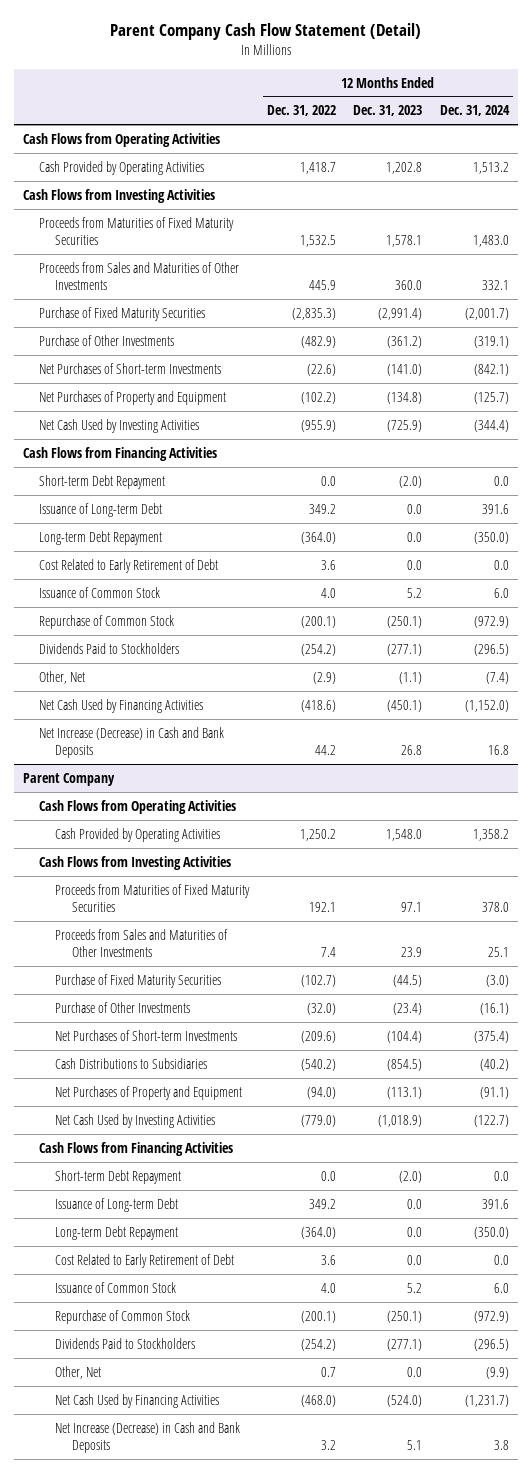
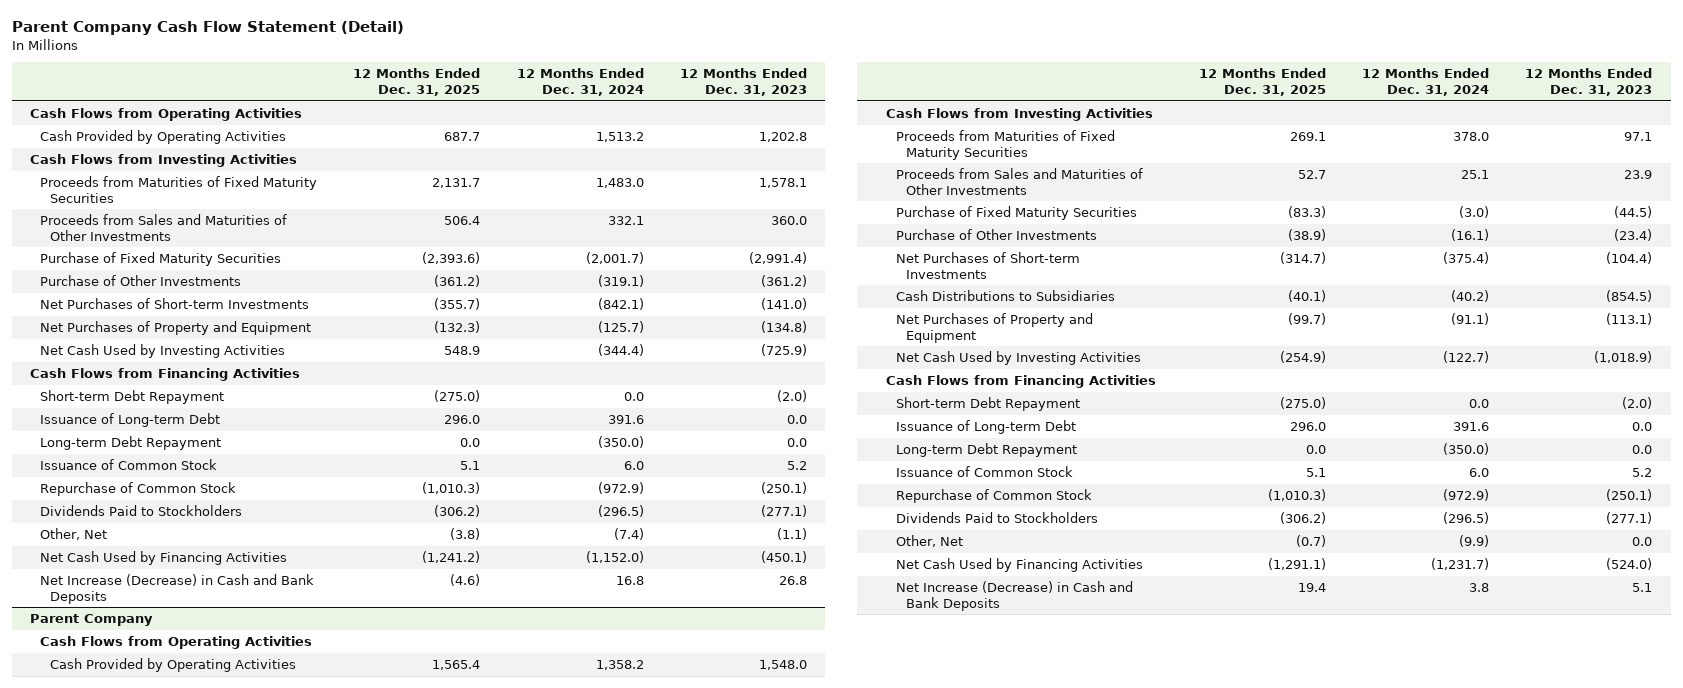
- | 12 Months Ended Dec. 31, 2022 | 12 Months Ended Dec. 31, 2023 | 12 Months Ended Dec. 31, 2024
+ | 12 Months Ended Dec. 31, 2025 | 12 Months Ended Dec. 31, 2024 | 12 Months Ended Dec. 31, 2023
- Cost Related to Early Retirement of Debt | 3.6 | 0.0 | 0.0
@ Parent Company
- Cost Related to Early Retirement of Debt | 3.6 | 0.0 | 0.0

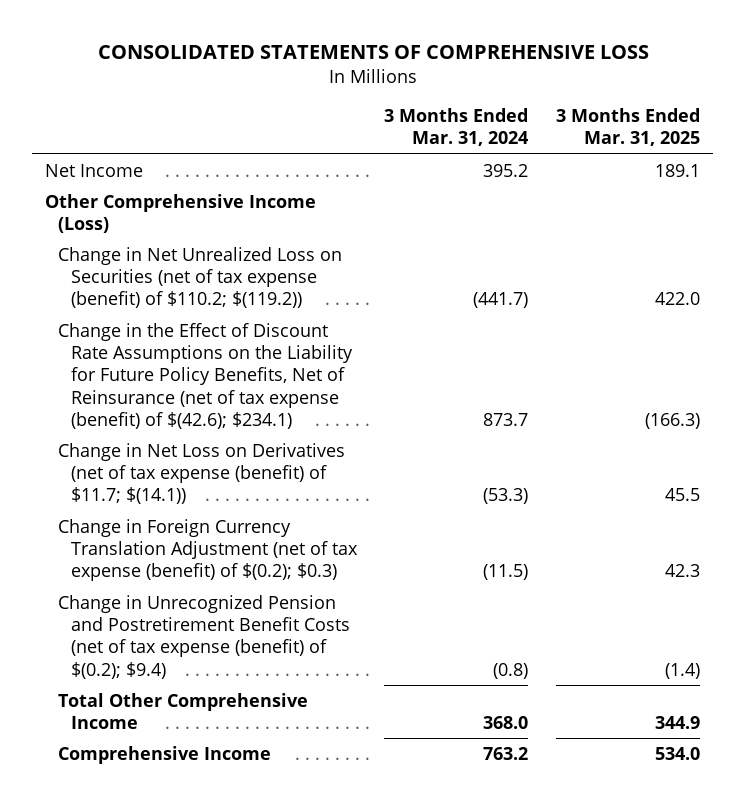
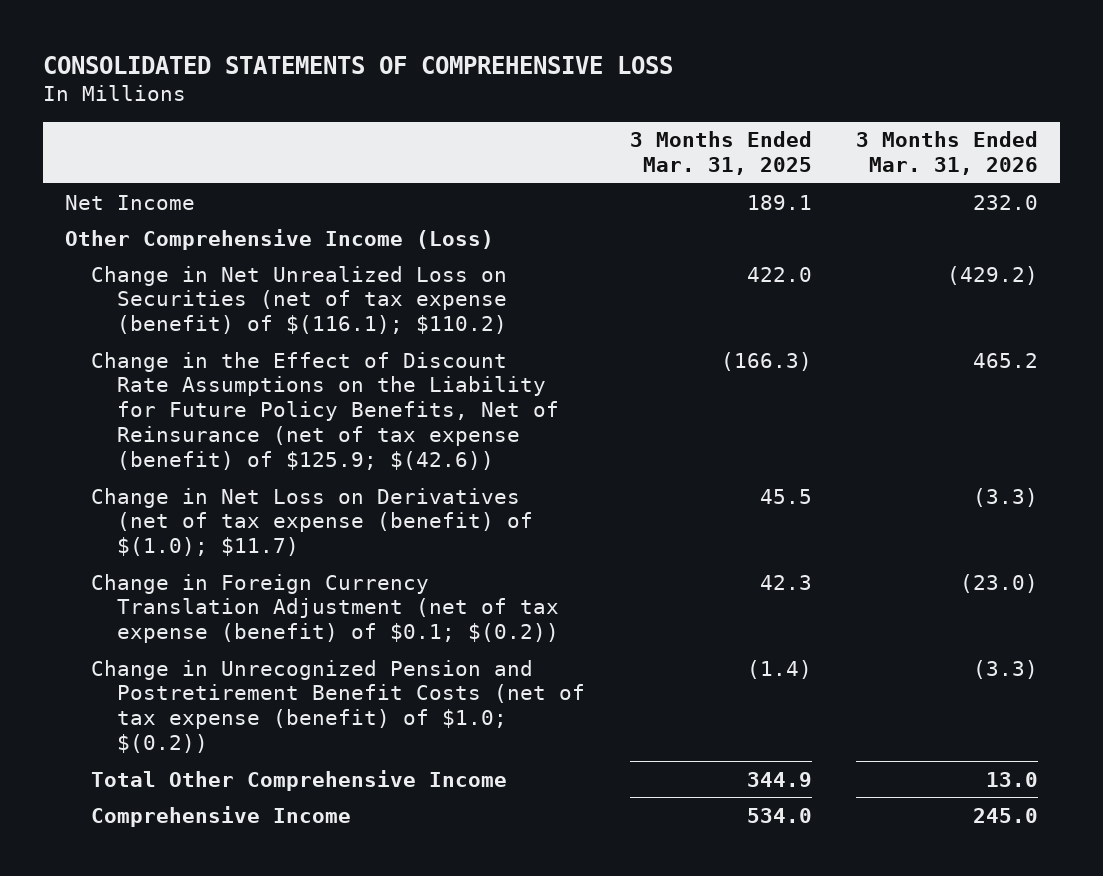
- | 3 Months Ended Mar. 31, 2024 | 3 Months Ended Mar. 31, 2025
+ | 3 Months Ended Mar. 31, 2025 | 3 Months Ended Mar. 31, 2026
- Change in Net Unrealized Loss on Securities (net of tax expense (benefit) of $110.2; $(119.2)) | (441.7) | 422.0
- Change in the Effect of Discount Rate Assumptions on the Liability for Future Policy Benefits, Net of Reinsurance (net of tax expense (benefit) of $(42.6); $234.1) | 873.7 | (166.3)
- Change in Net Loss on Derivatives (net of tax expense (benefit) of $11.7; $(14.1)) | (53.3) | 45.5
- Change in Foreign Currency Translation Adjustment (net of tax expense (benefit) of $(0.2); $0.3) | (11.5) | 42.3
- Change in Unrecognized Pension and Postretirement Benefit Costs (net of tax expense (benefit) of $(0.2); $9.4) | (0.8) | (1.4)
+ Change in Net Unrealized Loss on Securities (net of tax expense (benefit) of $(116.1); $110.2) | 422.0 | (429.2)
+ Change in the Effect of Discount Rate Assumptions on the Liability for Future Policy Benefits, Net of Reinsurance (net of tax expense (benefit) of $125.9; $(42.6)) | (166.3) | 465.2
+ Change in Net Loss on Derivatives (net of tax expense (benefit) of $(1.0); $11.7) | 45.5 | (3.3)
+ Change in Foreign Currency Translation Adjustment (net of tax expense (benefit) of $0.1; $(0.2)) | 42.3 | (23.0)
+ Change in Unrecognized Pension and Postretirement Benefit Costs (net of tax expense (benefit) of $1.0; $(0.2)) | (1.4) | (3.3)

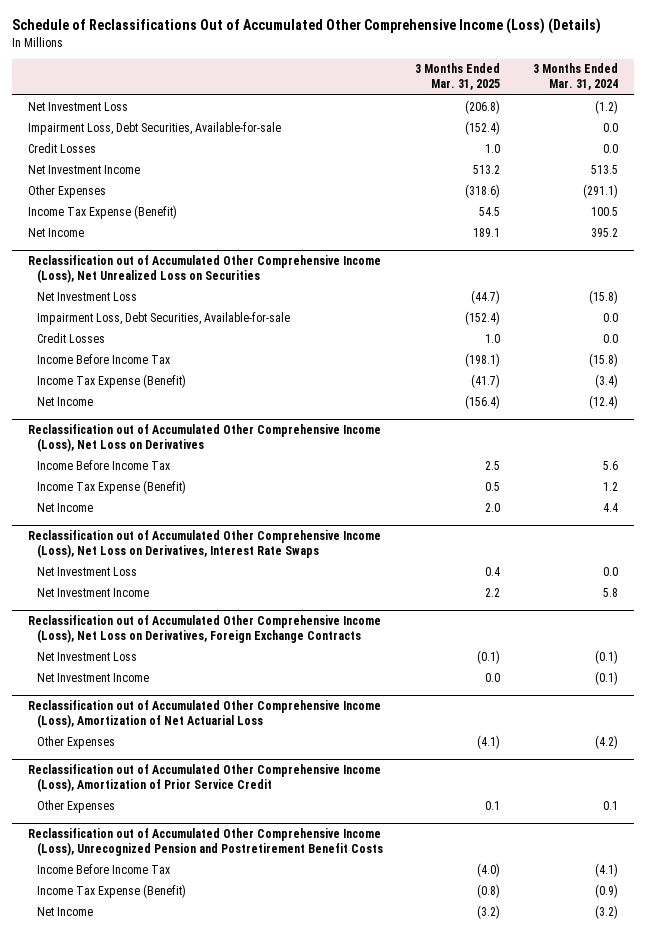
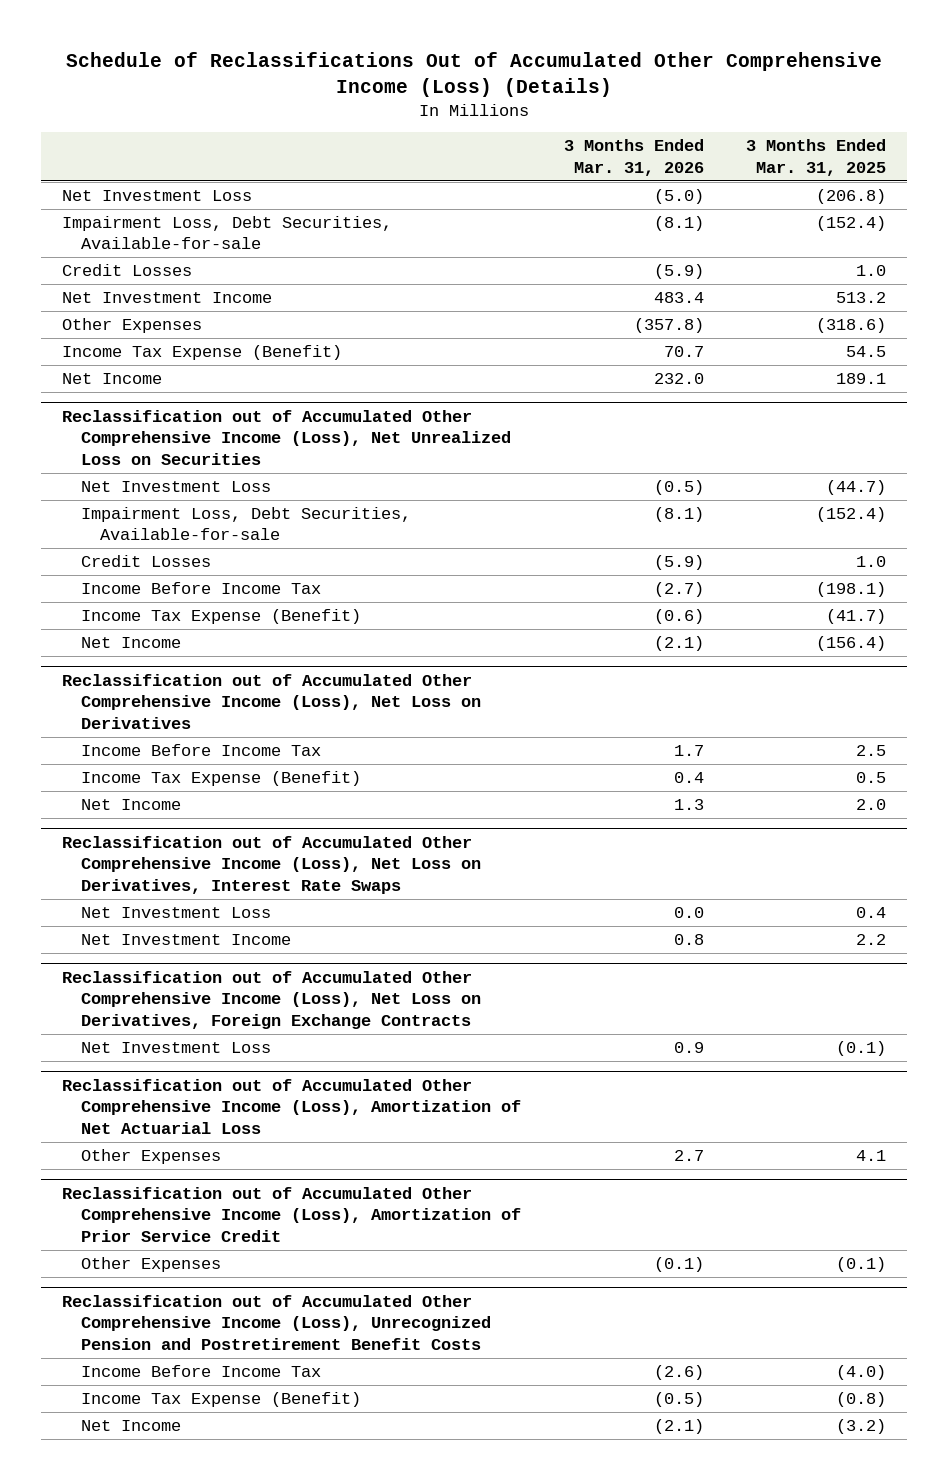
- | 3 Months Ended Mar. 31, 2025 | 3 Months Ended Mar. 31, 2024
+ | 3 Months Ended Mar. 31, 2026 | 3 Months Ended Mar. 31, 2025
@ Reclassification out of Accumulated Other Comprehensive Income (Loss), Net Loss on Derivatives, Foreign Exchange Contracts
- Net Investment Income | 0.0 | (0.1)
@ Reclassification out of Accumulated Other Comprehensive Income (Loss), Amortization of Net Actuarial Loss
- Other Expenses | (4.1) | (4.2)
+ Other Expenses | 2.7 | 4.1
@ Reclassification out of Accumulated Other Comprehensive Income (Loss), Amortization of Prior Service Credit
- Other Expenses | 0.1 | 0.1
+ Other Expenses | (0.1) | (0.1)

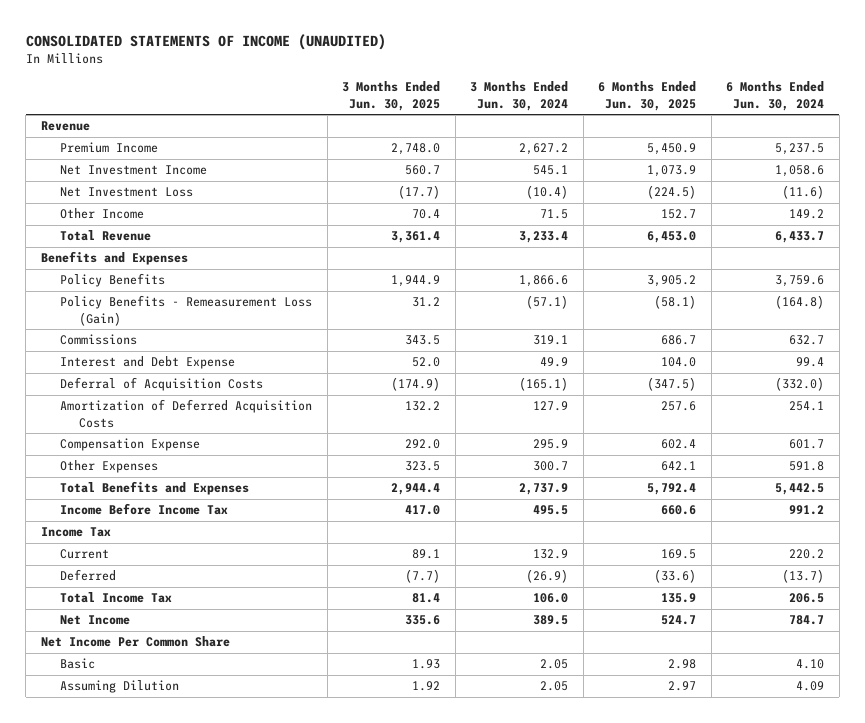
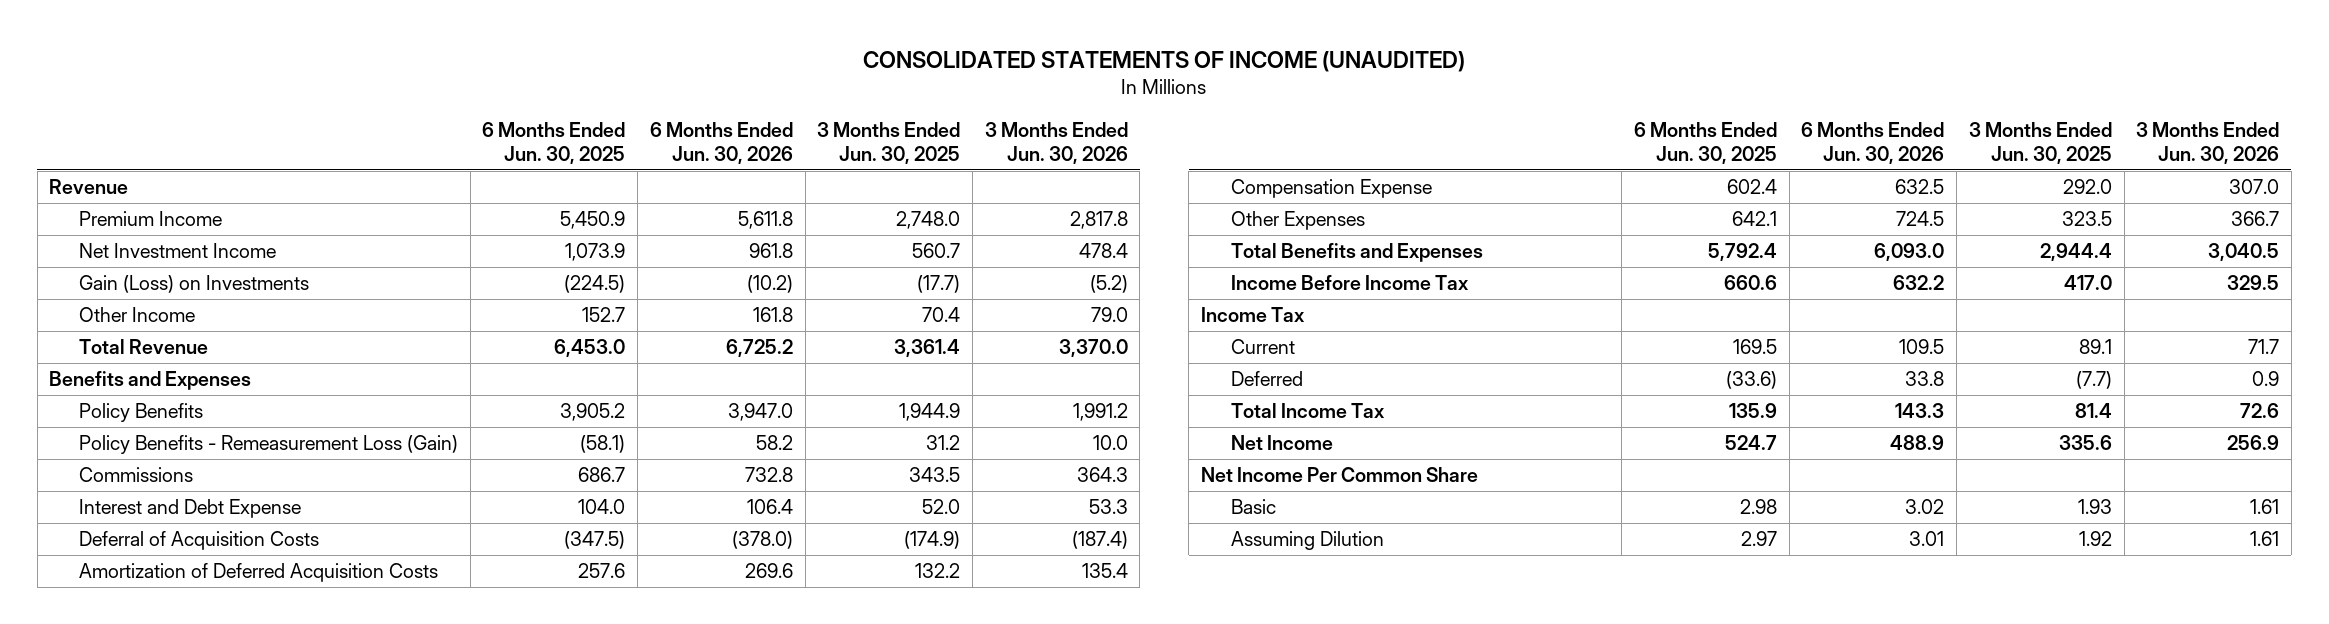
- | 3 Months Ended Jun. 30, 2025 | 3 Months Ended Jun. 30, 2024 | 6 Months Ended Jun. 30, 2025 | 6 Months Ended Jun. 30, 2024
+ | 6 Months Ended Jun. 30, 2025 | 6 Months Ended Jun. 30, 2026 | 3 Months Ended Jun. 30, 2025 | 3 Months Ended Jun. 30, 2026
- Net Investment Loss | (17.7) | (10.4) | (224.5) | (11.6)
+ Gain (Loss) on Investments | (224.5) | (10.2) | (17.7) | (5.2)

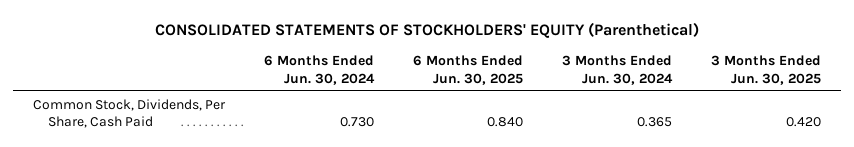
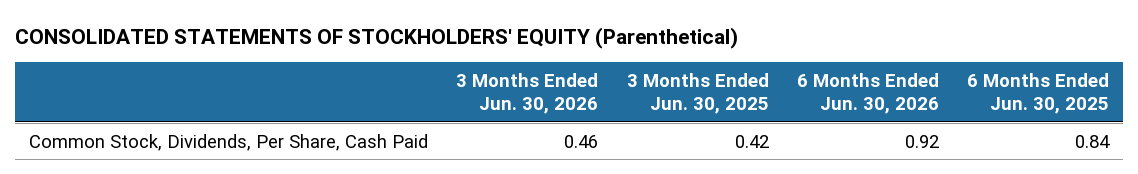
- | 6 Months Ended Jun. 30, 2024 | 6 Months Ended Jun. 30, 2025 | 3 Months Ended Jun. 30, 2024 | 3 Months Ended Jun. 30, 2025
+ | 3 Months Ended Jun. 30, 2026 | 3 Months Ended Jun. 30, 2025 | 6 Months Ended Jun. 30, 2026 | 6 Months Ended Jun. 30, 2025
- Common Stock, Dividends, Per Share, Cash Paid | 0.730 | 0.840 | 0.365 | 0.420
+ Common Stock, Dividends, Per Share, Cash Paid | 0.46 | 0.42 | 0.92 | 0.84

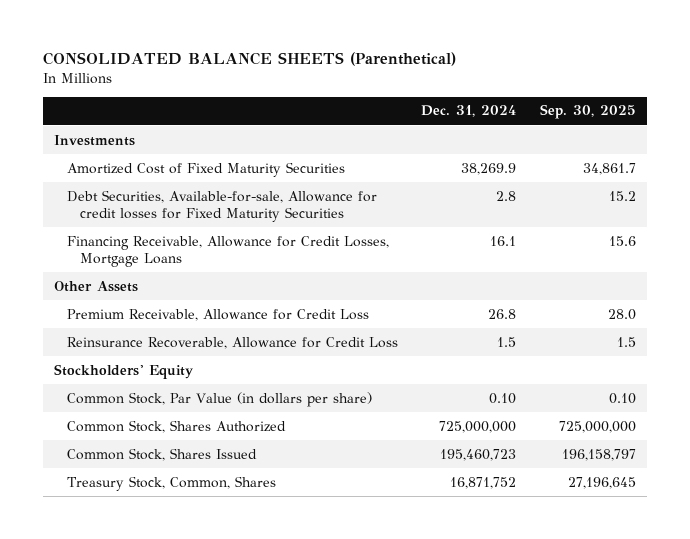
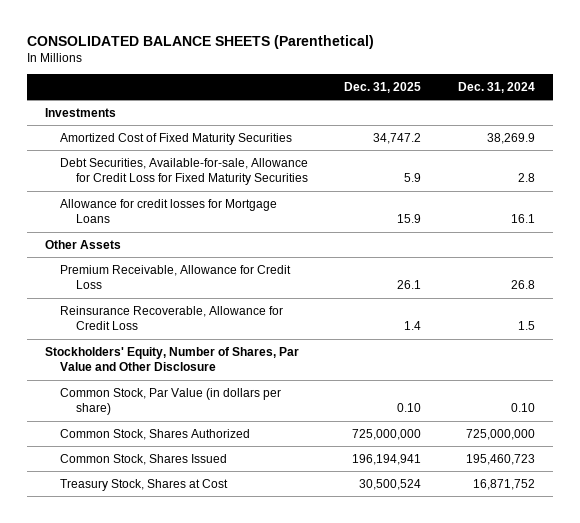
- | Dec. 31, 2024 | Sep. 30, 2025
+ | Dec. 31, 2025 | Dec. 31, 2024
- Debt Securities, Available-for-sale, Allowance for credit losses for Fixed Maturity Securities | 2.8 | 15.2
- Financing Receivable, Allowance for Credit Losses, Mortgage Loans | 16.1 | 15.6
+ Debt Securities, Available-for-sale, Allowance for Credit Loss for Fixed Maturity Securities | 5.9 | 2.8
+ Allowance for credit losses for Mortgage Loans | 15.9 | 16.1
- Stockholders' Equity
+ Stockholders' Equity, Number of Shares, Par Value and Other Disclosure
- Treasury Stock, Common, Shares | 16,871,752 | 27,196,645
+ Treasury Stock, Shares at Cost | 30,500,524 | 16,871,752

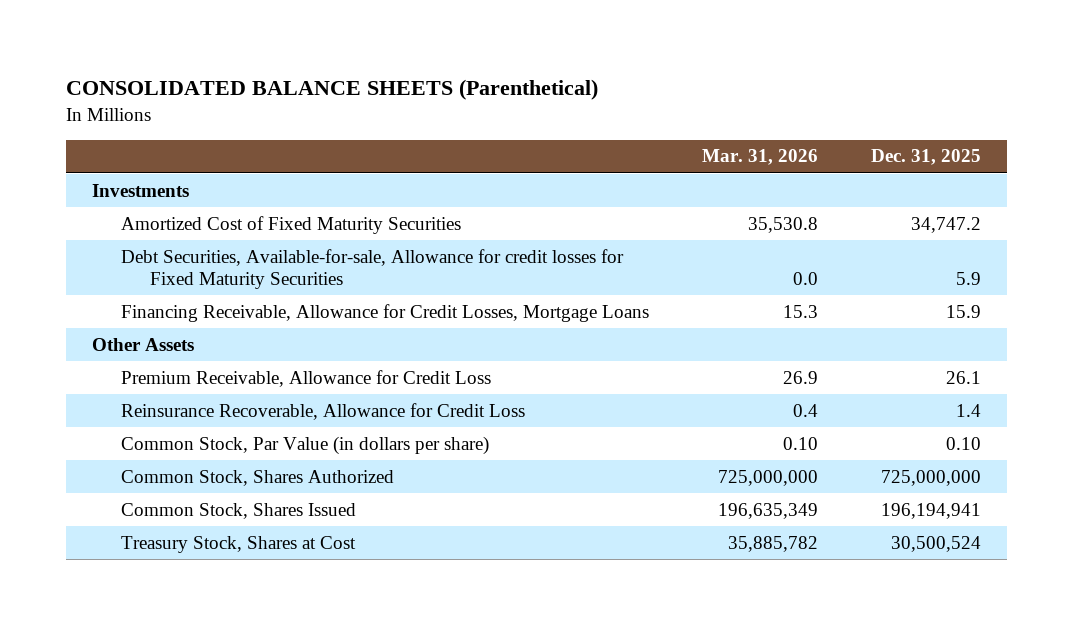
- | Dec. 31, 2025 | Dec. 31, 2024
+ | Mar. 31, 2026 | Dec. 31, 2025
- Debt Securities, Available-for-sale, Allowance for Credit Loss for Fixed Maturity Securities | 5.9 | 2.8
- Allowance for credit losses for Mortgage Loans | 15.9 | 16.1
+ Debt Securities, Available-for-sale, Allowance for credit losses for Fixed Maturity Securities | 0.0 | 5.9
+ Financing Receivable, Allowance for Credit Losses, Mortgage Loans | 15.3 | 15.9
- Stockholders' Equity, Number of Shares, Par Value and Other Disclosure

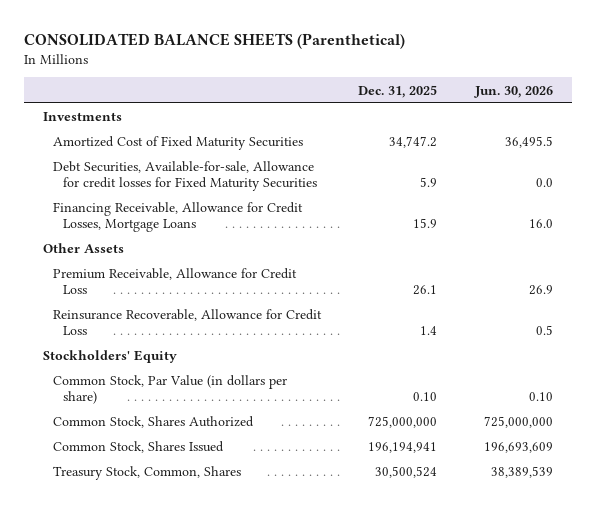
- | Mar. 31, 2026 | Dec. 31, 2025
+ | Dec. 31, 2025 | Jun. 30, 2026
+ Stockholders' Equity
- Treasury Stock, Shares at Cost | 35,885,782 | 30,500,524
+ Treasury Stock, Common, Shares | 30,500,524 | 38,389,539

